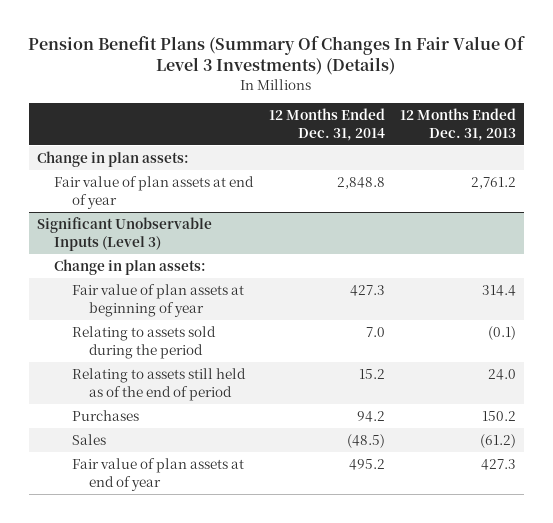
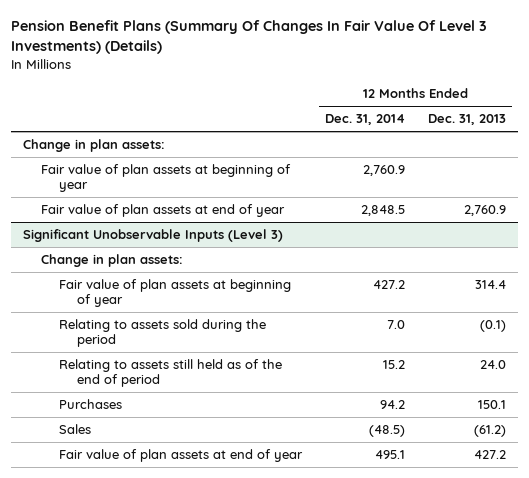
- Fair value of plan assets at end of year | 2,848.8 | 2,761.2
+ Fair value of plan assets at beginning of year | 2,760.9 |
+ Fair value of plan assets at end of year | 2,848.5 | 2,760.9
@ Significant Unobservable Inputs (Level 3)
- Fair value of plan assets at beginning of year | 427.3 | 314.4
+ Fair value of plan assets at beginning of year | 427.2 | 314.4
- Purchases | 94.2 | 150.2
+ Purchases | 94.2 | 150.1
- Fair value of plan assets at end of year | 495.2 | 427.3
+ Fair value of plan assets at end of year | 495.1 | 427.2

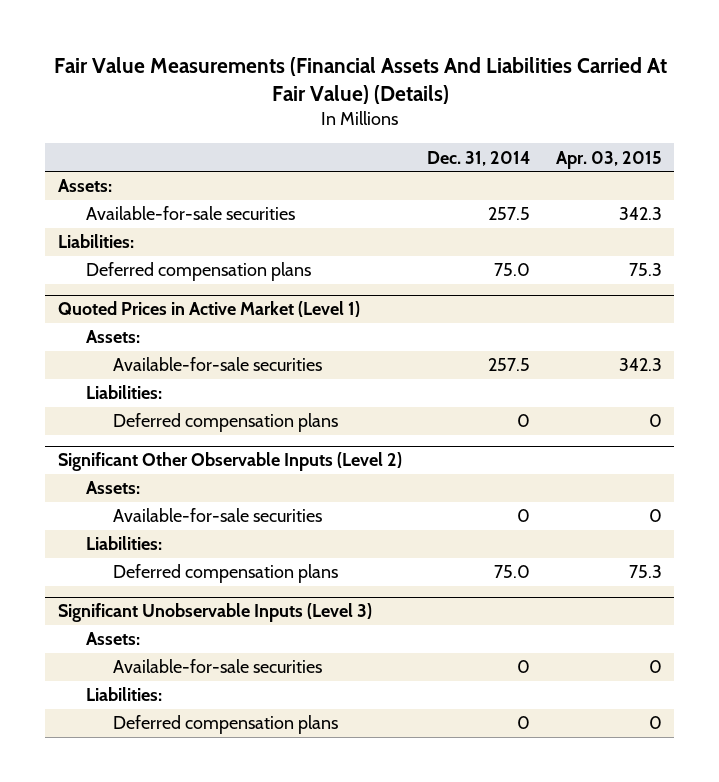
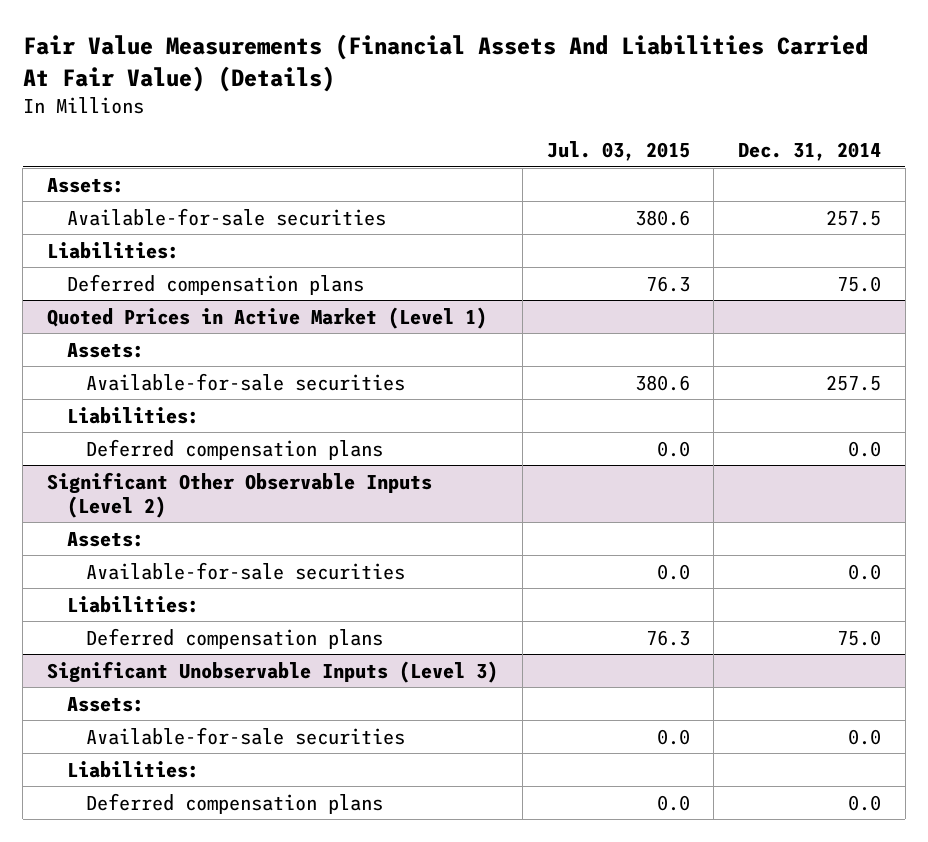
- | Dec. 31, 2014 | Apr. 03, 2015
+ | Jul. 03, 2015 | Dec. 31, 2014
@ Quoted Prices in Active Market (Level 1)
- Deferred compensation plans | 0 | 0
+ Deferred compensation plans | 0.0 | 0.0
@ Significant Other Observable Inputs (Level 2)
- Available-for-sale securities | 0 | 0
+ Available-for-sale securities | 0.0 | 0.0
@ Significant Unobservable Inputs (Level 3)
- Available-for-sale securities | 0 | 0
+ Available-for-sale securities | 0.0 | 0.0
- Deferred compensation plans | 0 | 0
+ Deferred compensation plans | 0.0 | 0.0

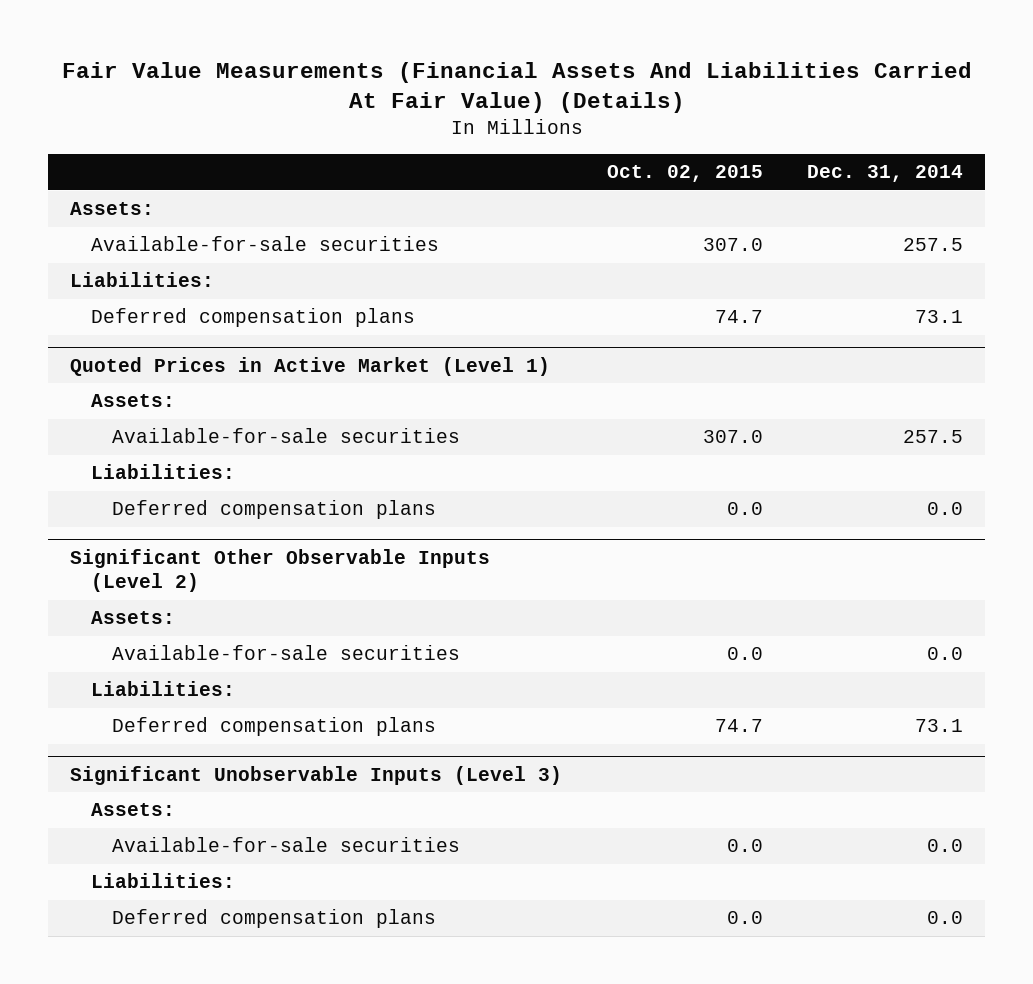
- | Jul. 03, 2015 | Dec. 31, 2014
+ | Oct. 02, 2015 | Dec. 31, 2014
- Deferred compensation plans | 76.3 | 75.0
+ Deferred compensation plans | 74.7 | 73.1
@ Significant Other Observable Inputs (Level 2)
- Deferred compensation plans | 76.3 | 75.0
+ Deferred compensation plans | 74.7 | 73.1

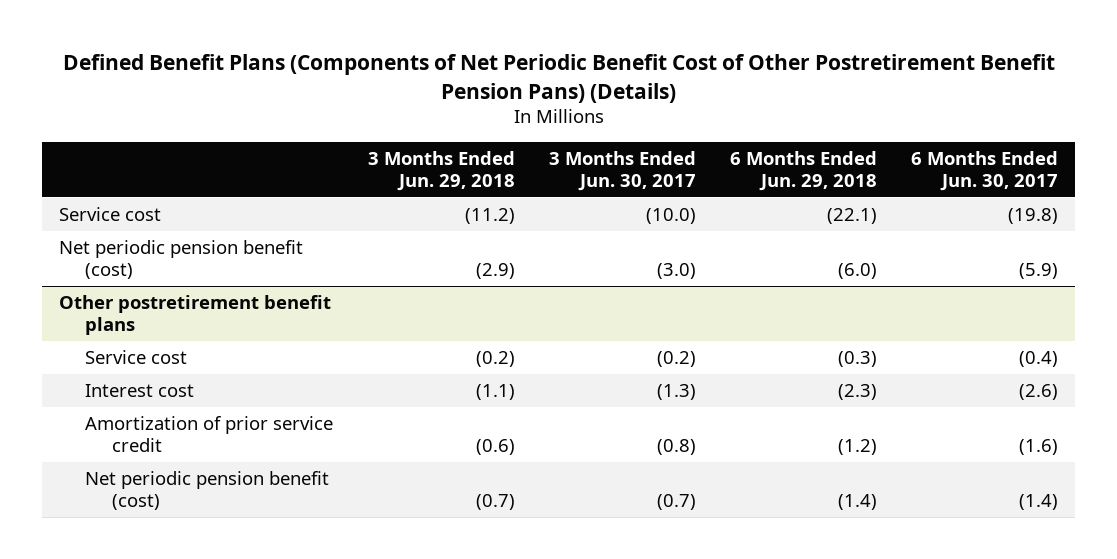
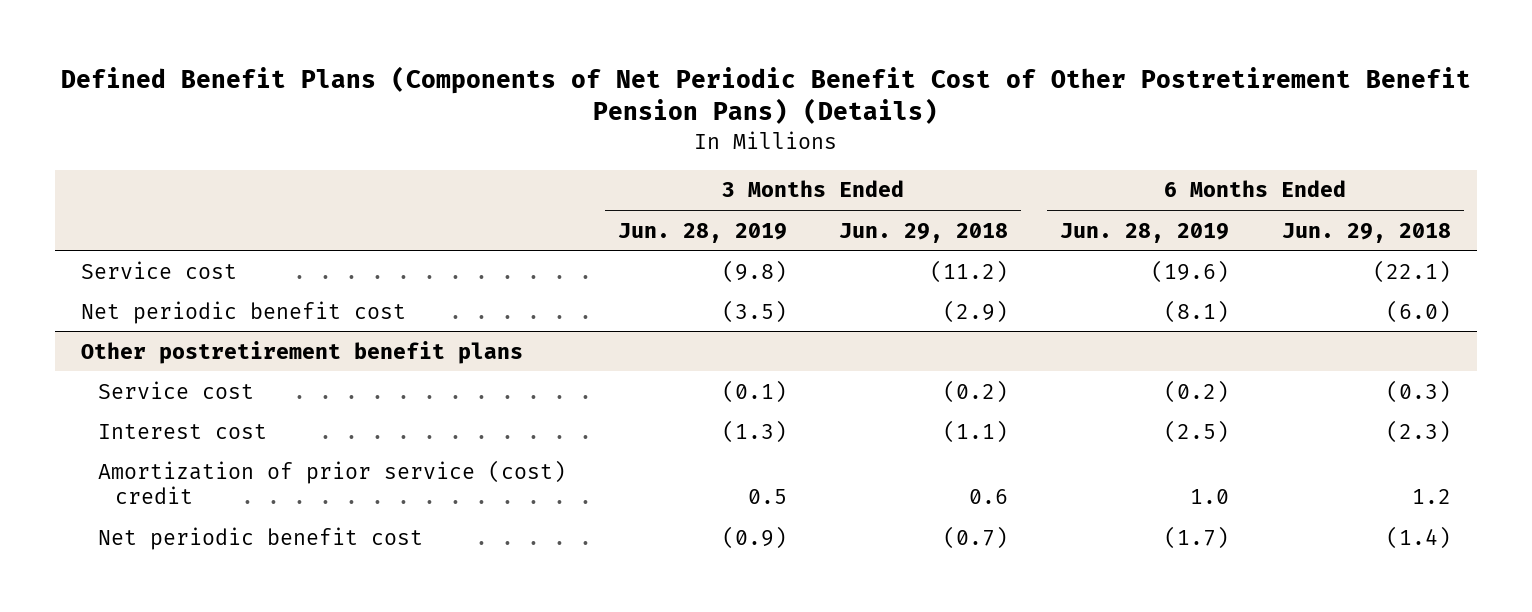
- | 3 Months Ended Jun. 29, 2018 | 3 Months Ended Jun. 30, 2017 | 6 Months Ended Jun. 29, 2018 | 6 Months Ended Jun. 30, 2017
+ | 3 Months Ended Jun. 28, 2019 | 3 Months Ended Jun. 29, 2018 | 6 Months Ended Jun. 28, 2019 | 6 Months Ended Jun. 29, 2018
- Net periodic pension benefit (cost) | (2.9) | (3.0) | (6.0) | (5.9)
+ Net periodic benefit cost | (3.5) | (2.9) | (8.1) | (6.0)
@ Other postretirement benefit plans
- Amortization of prior service credit | (0.6) | (0.8) | (1.2) | (1.6)
- Net periodic pension benefit (cost) | (0.7) | (0.7) | (1.4) | (1.4)
+ Amortization of prior service (cost) credit | 0.5 | 0.6 | 1.0 | 1.2
+ Net periodic benefit cost | (0.9) | (0.7) | (1.7) | (1.4)

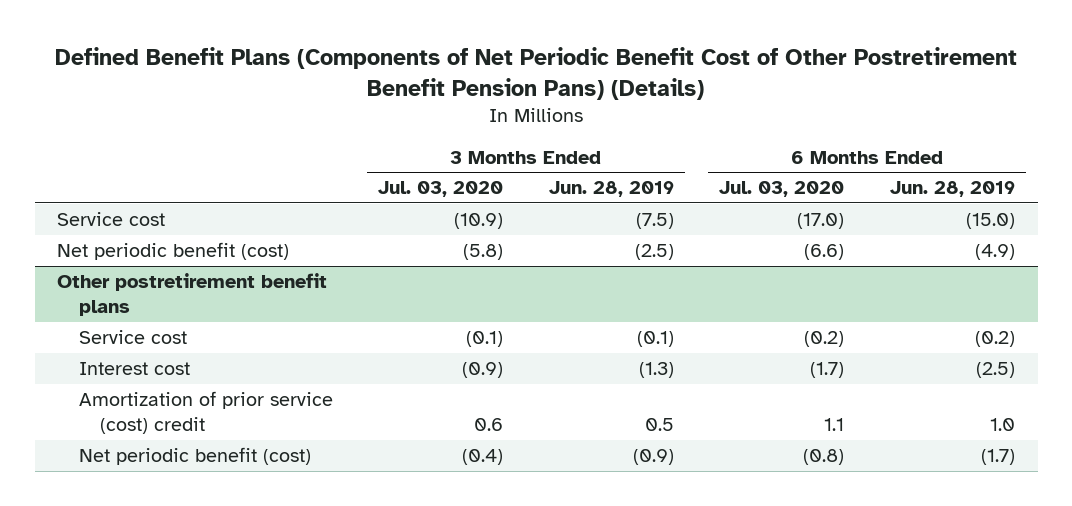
- | 3 Months Ended Jun. 28, 2019 | 3 Months Ended Jun. 29, 2018 | 6 Months Ended Jun. 28, 2019 | 6 Months Ended Jun. 29, 2018
+ | 3 Months Ended Jul. 03, 2020 | 3 Months Ended Jun. 28, 2019 | 6 Months Ended Jul. 03, 2020 | 6 Months Ended Jun. 28, 2019
- Service cost | (9.8) | (11.2) | (19.6) | (22.1)
- Net periodic benefit cost | (3.5) | (2.9) | (8.1) | (6.0)
+ Service cost | (10.9) | (7.5) | (17.0) | (15.0)
+ Net periodic benefit (cost) | (5.8) | (2.5) | (6.6) | (4.9)
@ Other postretirement benefit plans
- Net periodic benefit cost | (0.9) | (0.7) | (1.7) | (1.4)
+ Net periodic benefit (cost) | (0.4) | (0.9) | (0.8) | (1.7)

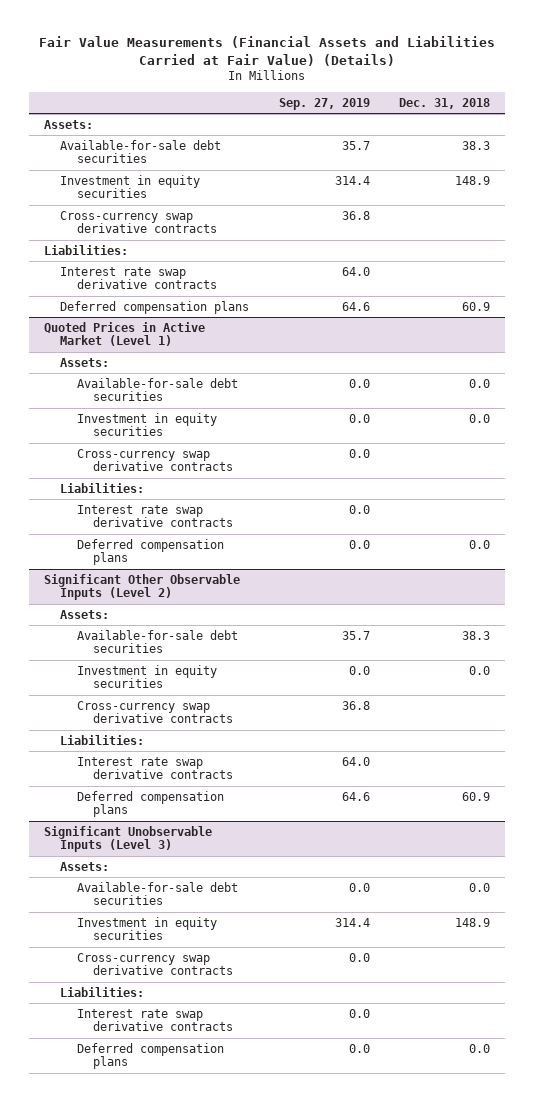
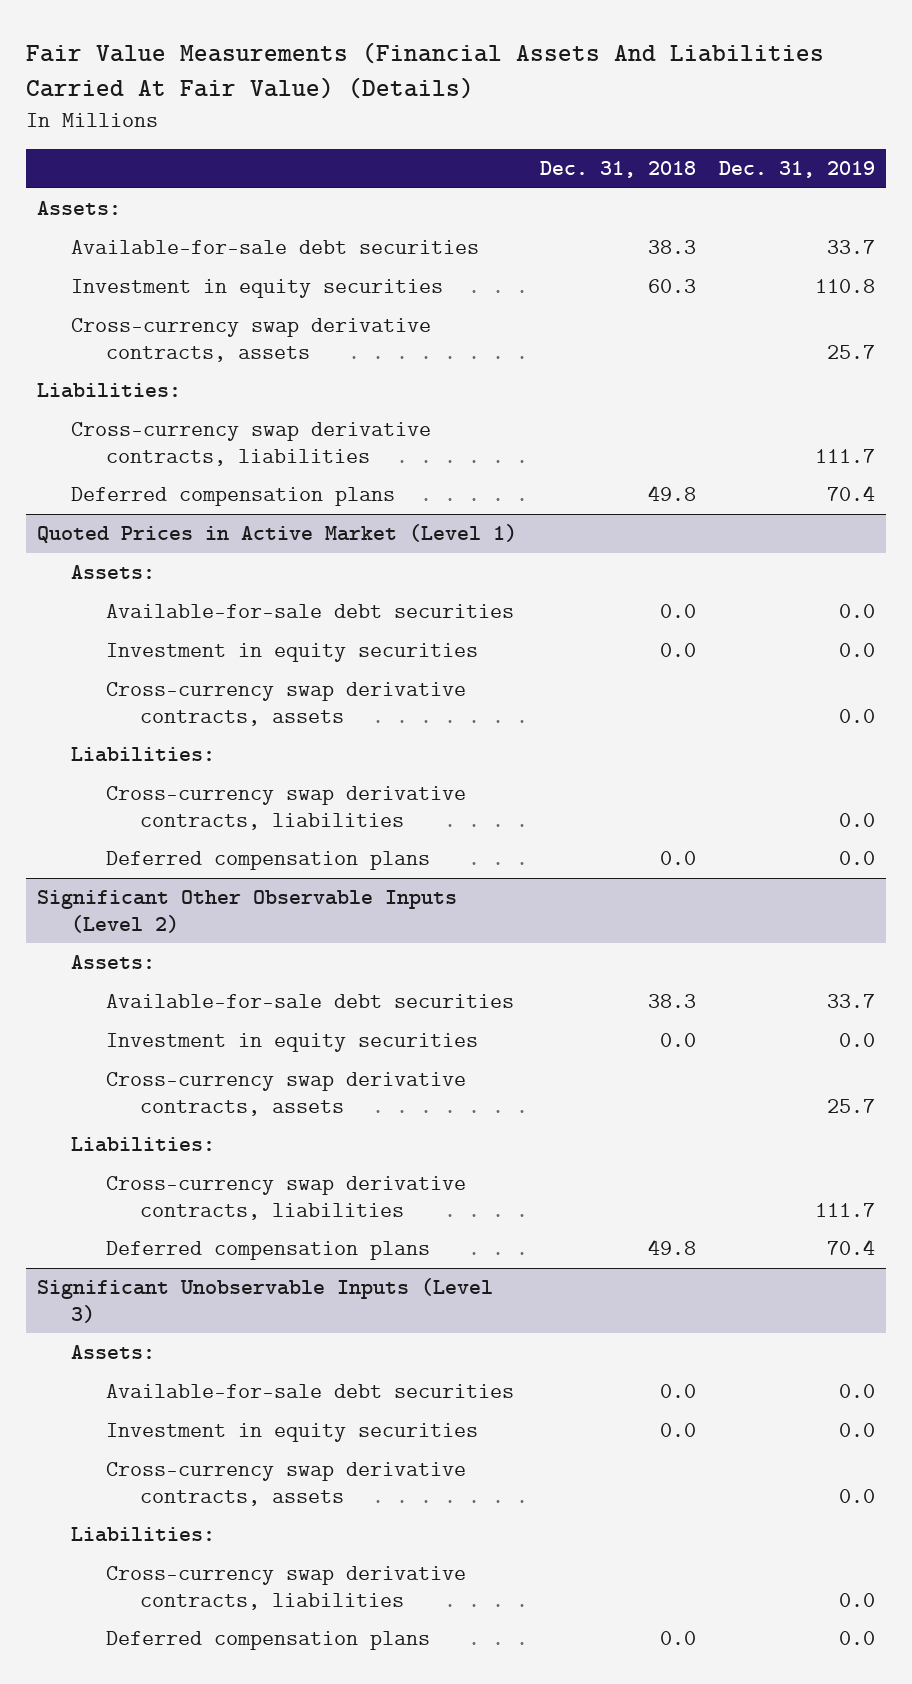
- Fair Value Measurements (Financial Assets and Liabilities Carried at Fair Value) (Details)
+ Fair Value Measurements (Financial Assets And Liabilities Carried At Fair Value) (Details)
- | Sep. 27, 2019 | Dec. 31, 2018
+ | Dec. 31, 2018 | Dec. 31, 2019
- Investment in equity securities | 314.4 | 148.9
- Cross-currency swap derivative contracts | 36.8 |
+ Investment in equity securities | 60.3 | 110.8
+ Cross-currency swap derivative contracts, assets | | 25.7
- Interest rate swap derivative contracts | 64.0 |
- Deferred compensation plans | 64.6 | 60.9
+ Cross-currency swap derivative contracts, liabilities | | 111.7
+ Deferred compensation plans | 49.8 | 70.4
@ Quoted Prices in Active Market (Level 1)
- Cross-currency swap derivative contracts | 0.0 |
+ Cross-currency swap derivative contracts, assets | | 0.0
- Interest rate swap derivative contracts | 0.0 |
+ Cross-currency swap derivative contracts, liabilities | | 0.0
@ Significant Other Observable Inputs (Level 2)
- Cross-currency swap derivative contracts | 36.8 |
+ Cross-currency swap derivative contracts, assets | | 25.7
- Interest rate swap derivative contracts | 64.0 |
- Deferred compensation plans | 64.6 | 60.9
+ Cross-currency swap derivative contracts, liabilities | | 111.7
+ Deferred compensation plans | 49.8 | 70.4
@ Significant Unobservable Inputs (Level 3)
- Investment in equity securities | 314.4 | 148.9
- Cross-currency swap derivative contracts | 0.0 |
+ Investment in equity securities | 0.0 | 0.0
+ Cross-currency swap derivative contracts, assets | | 0.0
- Interest rate swap derivative contracts | 0.0 |
+ Cross-currency swap derivative contracts, liabilities | | 0.0

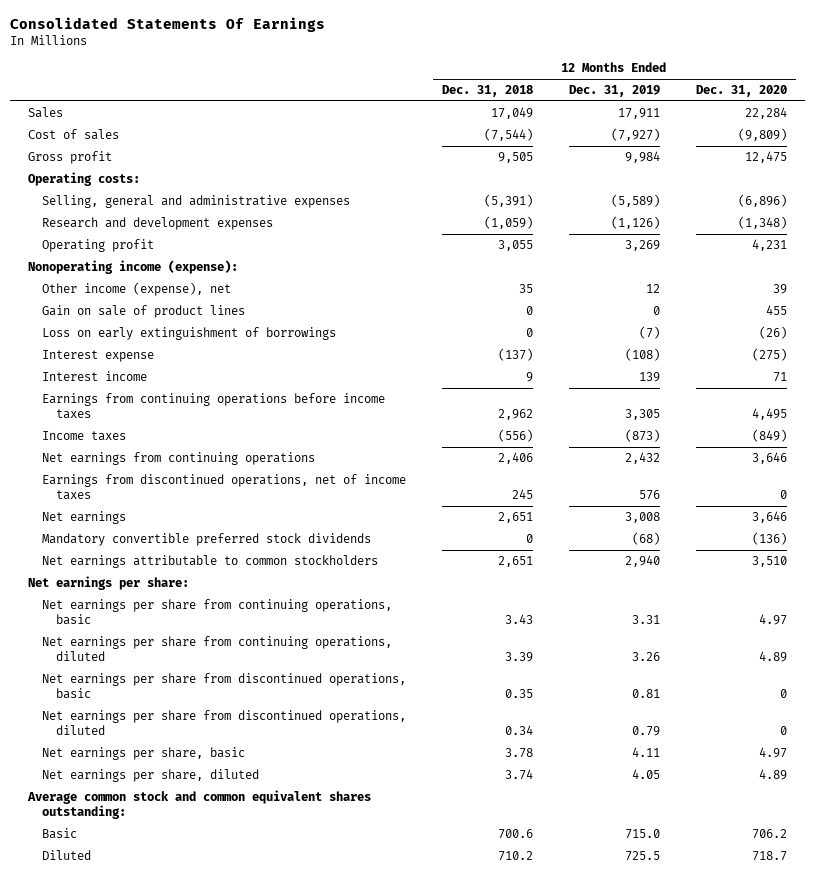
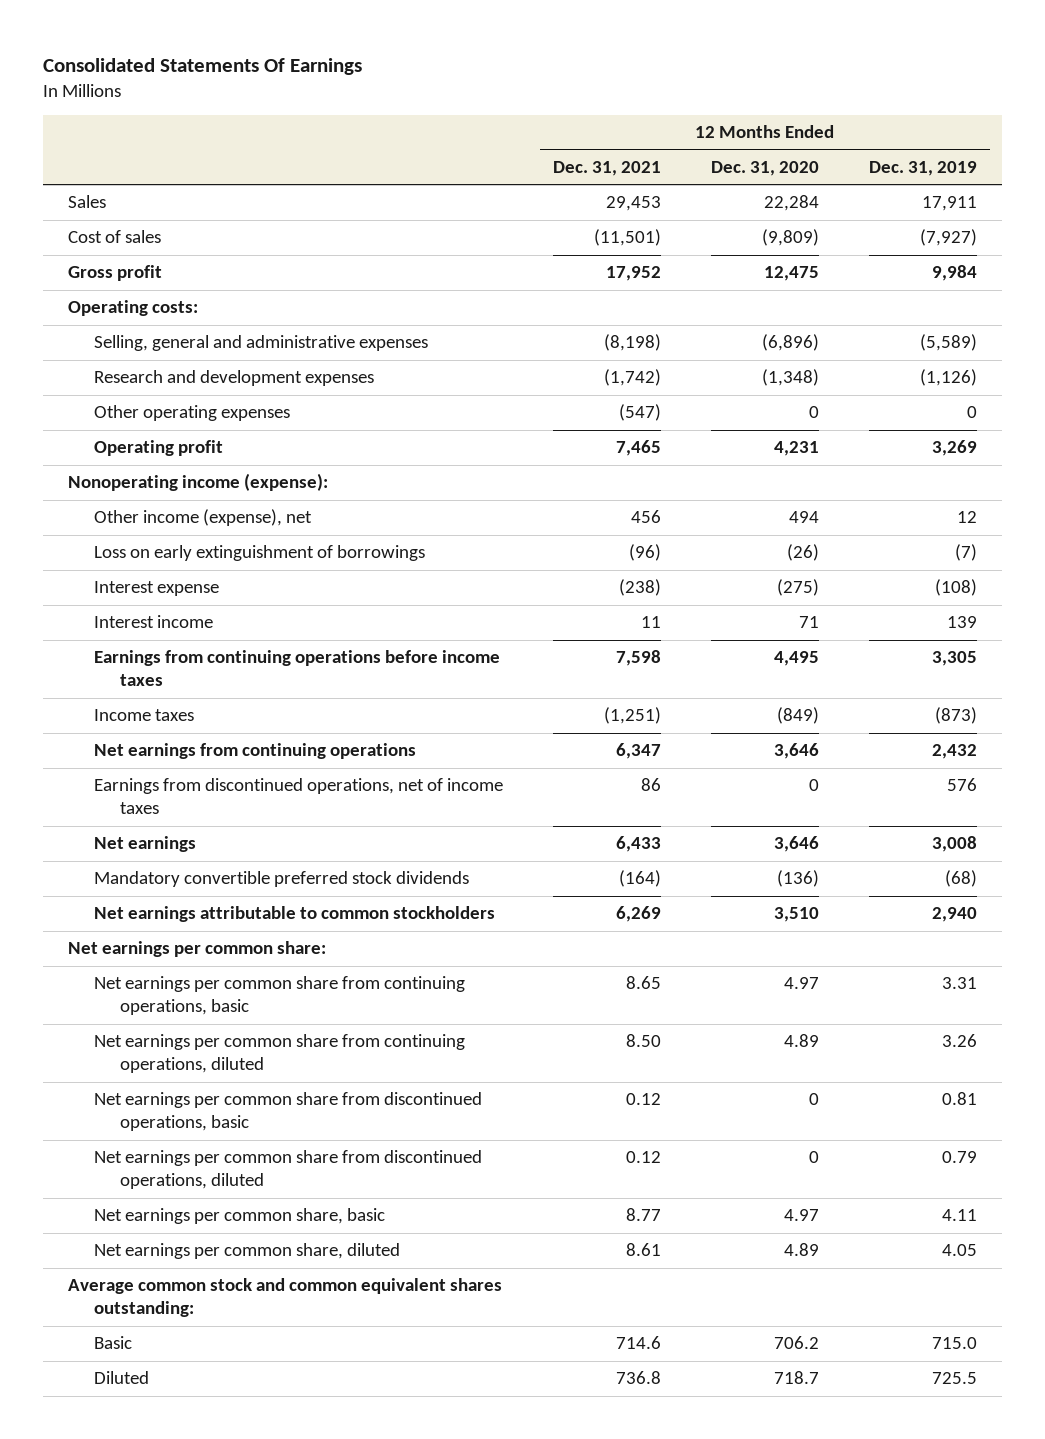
- | 12 Months Ended Dec. 31, 2018 | 12 Months Ended Dec. 31, 2019 | 12 Months Ended Dec. 31, 2020
+ | 12 Months Ended Dec. 31, 2021 | 12 Months Ended Dec. 31, 2020 | 12 Months Ended Dec. 31, 2019
+ Other operating expenses | (547) | 0 | 0
- Other income (expense), net | 35 | 12 | 39
- Gain on sale of product lines | 0 | 0 | 455
+ Other income (expense), net | 456 | 494 | 12
- Net earnings per share:
- Net earnings per share from continuing operations, basic | 3.43 | 3.31 | 4.97
- Net earnings per share from continuing operations, diluted | 3.39 | 3.26 | 4.89
- Net earnings per share from discontinued operations, basic | 0.35 | 0.81 | 0
- Net earnings per share from discontinued operations, diluted | 0.34 | 0.79 | 0
- Net earnings per share, basic | 3.78 | 4.11 | 4.97
- Net earnings per share, diluted | 3.74 | 4.05 | 4.89
+ Net earnings per common share:
+ Net earnings per common share from continuing operations, basic | 8.65 | 4.97 | 3.31
+ Net earnings per common share from continuing operations, diluted | 8.50 | 4.89 | 3.26
+ Net earnings per common share from discontinued operations, basic | 0.12 | 0 | 0.81
+ Net earnings per common share from discontinued operations, diluted | 0.12 | 0 | 0.79
+ Net earnings per common share, basic | 8.77 | 4.97 | 4.11
+ Net earnings per common share, diluted | 8.61 | 4.89 | 4.05

